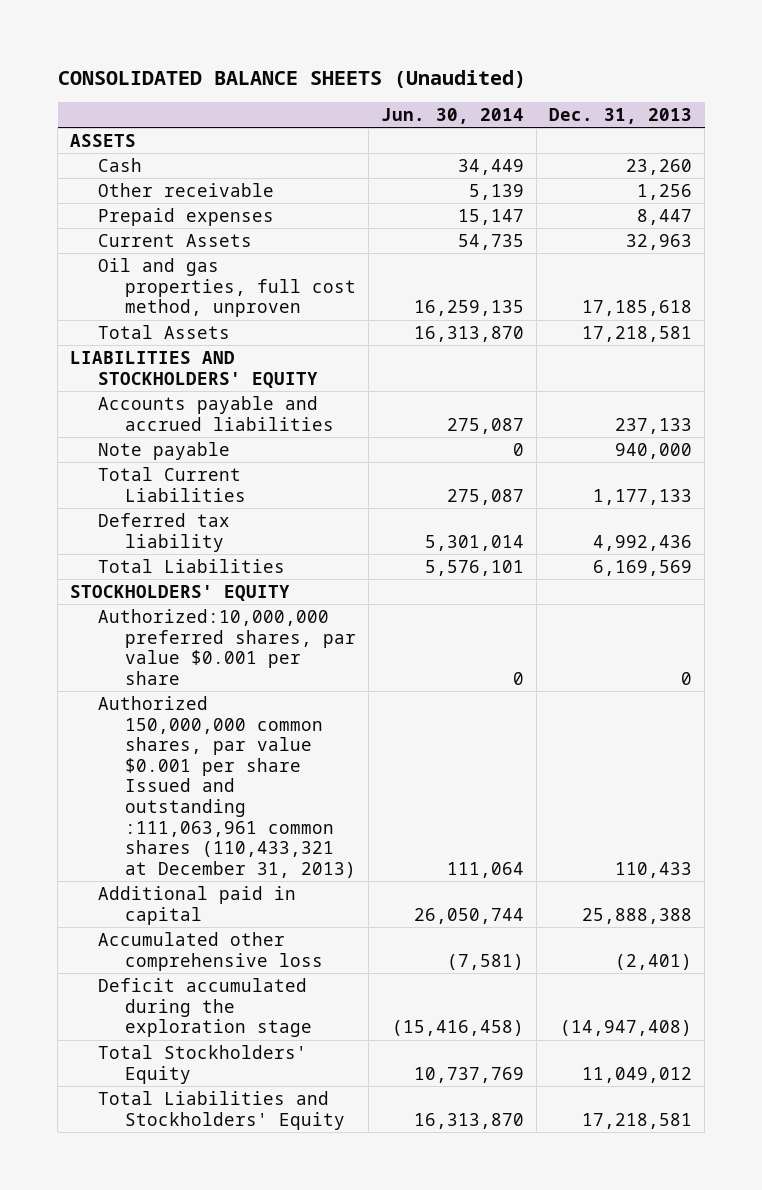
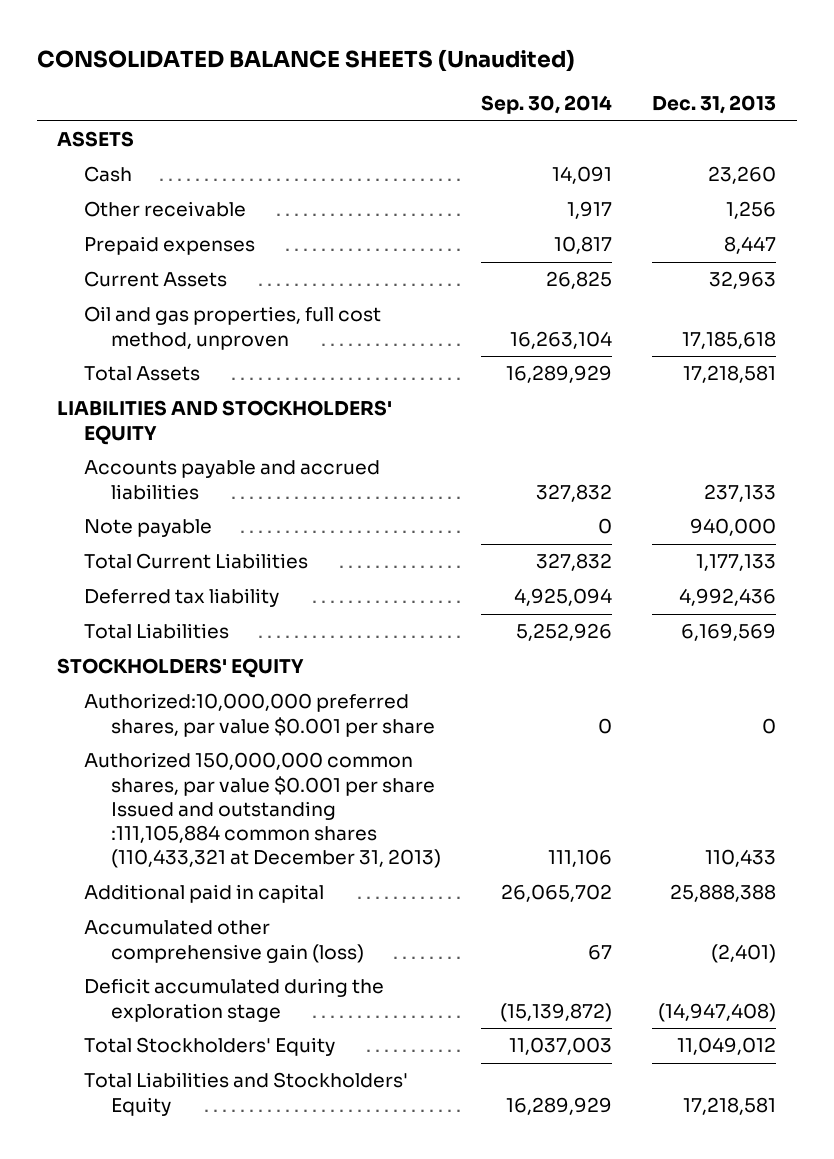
- | Jun. 30, 2014 | Dec. 31, 2013
+ | Sep. 30, 2014 | Dec. 31, 2013
- Authorized 150,000,000 common shares, par value $0.001 per share Issued and outstanding :111,063,961 common shares (110,433,321 at December 31, 2013) | 111,064 | 110,433
+ Authorized 150,000,000 common shares, par value $0.001 per share Issued and outstanding :111,105,884 common shares (110,433,321 at December 31, 2013) | 111,106 | 110,433
- Accumulated other comprehensive loss | (7,581) | (2,401)
+ Accumulated other comprehensive gain (loss) | 67 | (2,401)

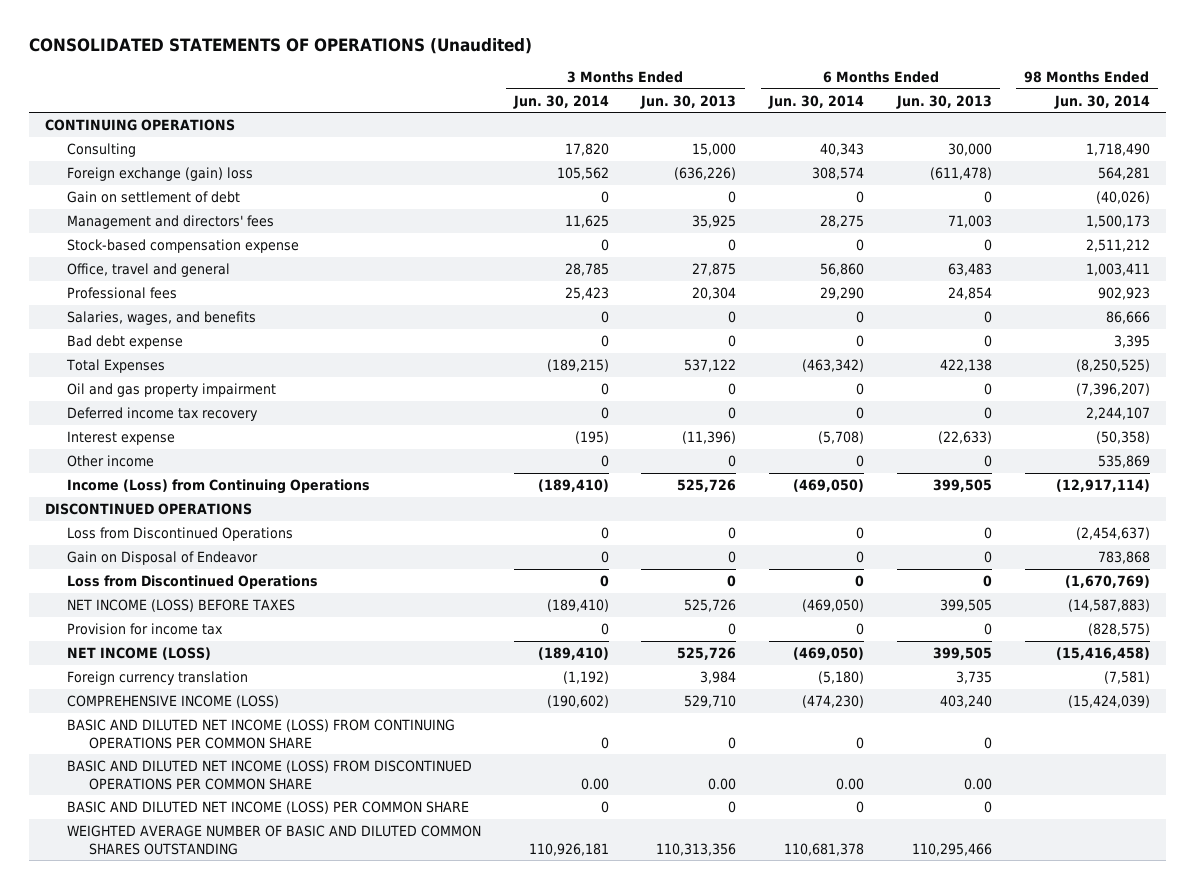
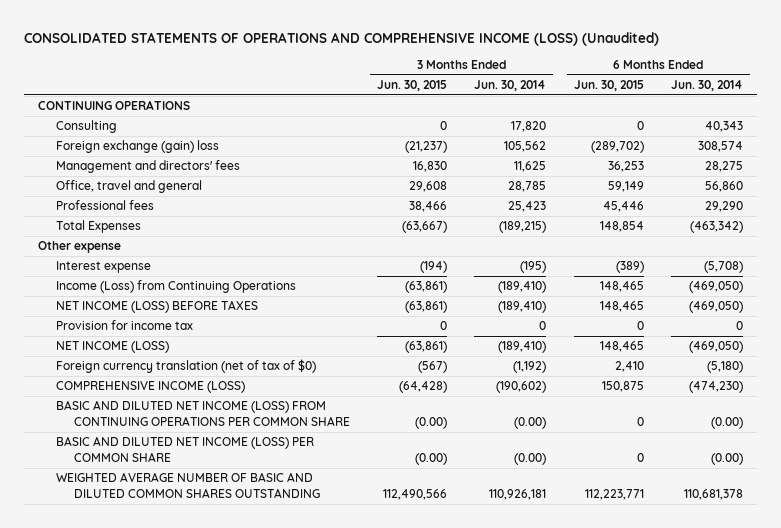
- CONSOLIDATED STATEMENTS OF OPERATIONS (Unaudited)
+ CONSOLIDATED STATEMENTS OF OPERATIONS AND COMPREHENSIVE INCOME (LOSS) (Unaudited)
- | 3 Months Ended Jun. 30, 2014 | 3 Months Ended Jun. 30, 2013 | 6 Months Ended Jun. 30, 2014 | 6 Months Ended Jun. 30, 2013 | 98 Months Ended Jun. 30, 2014
+ | 3 Months Ended Jun. 30, 2015 | 3 Months Ended Jun. 30, 2014 | 6 Months Ended Jun. 30, 2015 | 6 Months Ended Jun. 30, 2014
- Gain on settlement of debt | 0 | 0 | 0 | 0 | (40,026)
- Stock-based compensation expense | 0 | 0 | 0 | 0 | 2,511,212
- Salaries, wages, and benefits | 0 | 0 | 0 | 0 | 86,666
- Bad debt expense | 0 | 0 | 0 | 0 | 3,395
- Oil and gas property impairment | 0 | 0 | 0 | 0 | (7,396,207)
- Deferred income tax recovery | 0 | 0 | 0 | 0 | 2,244,107
+ Other expense
- Other income | 0 | 0 | 0 | 0 | 535,869
- DISCONTINUED OPERATIONS
- Loss from Discontinued Operations | 0 | 0 | 0 | 0 | (2,454,637)
- Gain on Disposal of Endeavor | 0 | 0 | 0 | 0 | 783,868
- Loss from Discontinued Operations | 0 | 0 | 0 | 0 | (1,670,769)
- Foreign currency translation | (1,192) | 3,984 | (5,180) | 3,735 | (7,581)
+ Foreign currency translation (net of tax of $0) | (567) | (1,192) | 2,410 | (5,180)
- BASIC AND DILUTED NET INCOME (LOSS) FROM CONTINUING OPERATIONS PER COMMON SHARE | 0 | 0 | 0 | 0 |
- BASIC AND DILUTED NET INCOME (LOSS) FROM DISCONTINUED OPERATIONS PER COMMON SHARE | 0.00 | 0.00 | 0.00 | 0.00 |
- BASIC AND DILUTED NET INCOME (LOSS) PER COMMON SHARE | 0 | 0 | 0 | 0 |
+ BASIC AND DILUTED NET INCOME (LOSS) FROM CONTINUING OPERATIONS PER COMMON SHARE | (0.00) | (0.00) | 0 | (0.00)
+ BASIC AND DILUTED NET INCOME (LOSS) PER COMMON SHARE | (0.00) | (0.00) | 0 | (0.00)

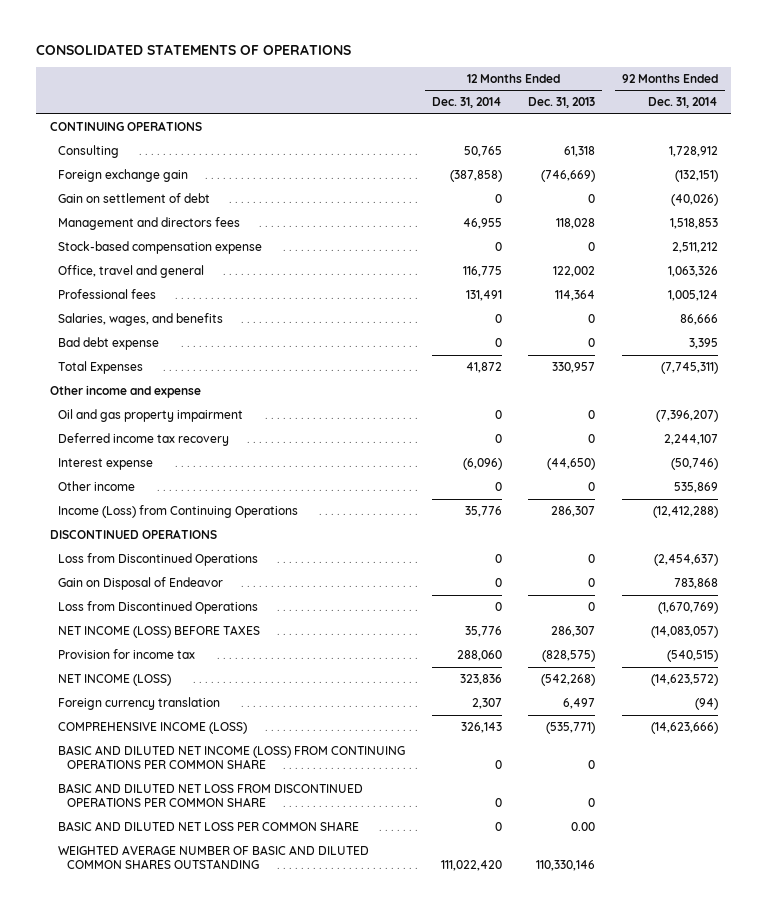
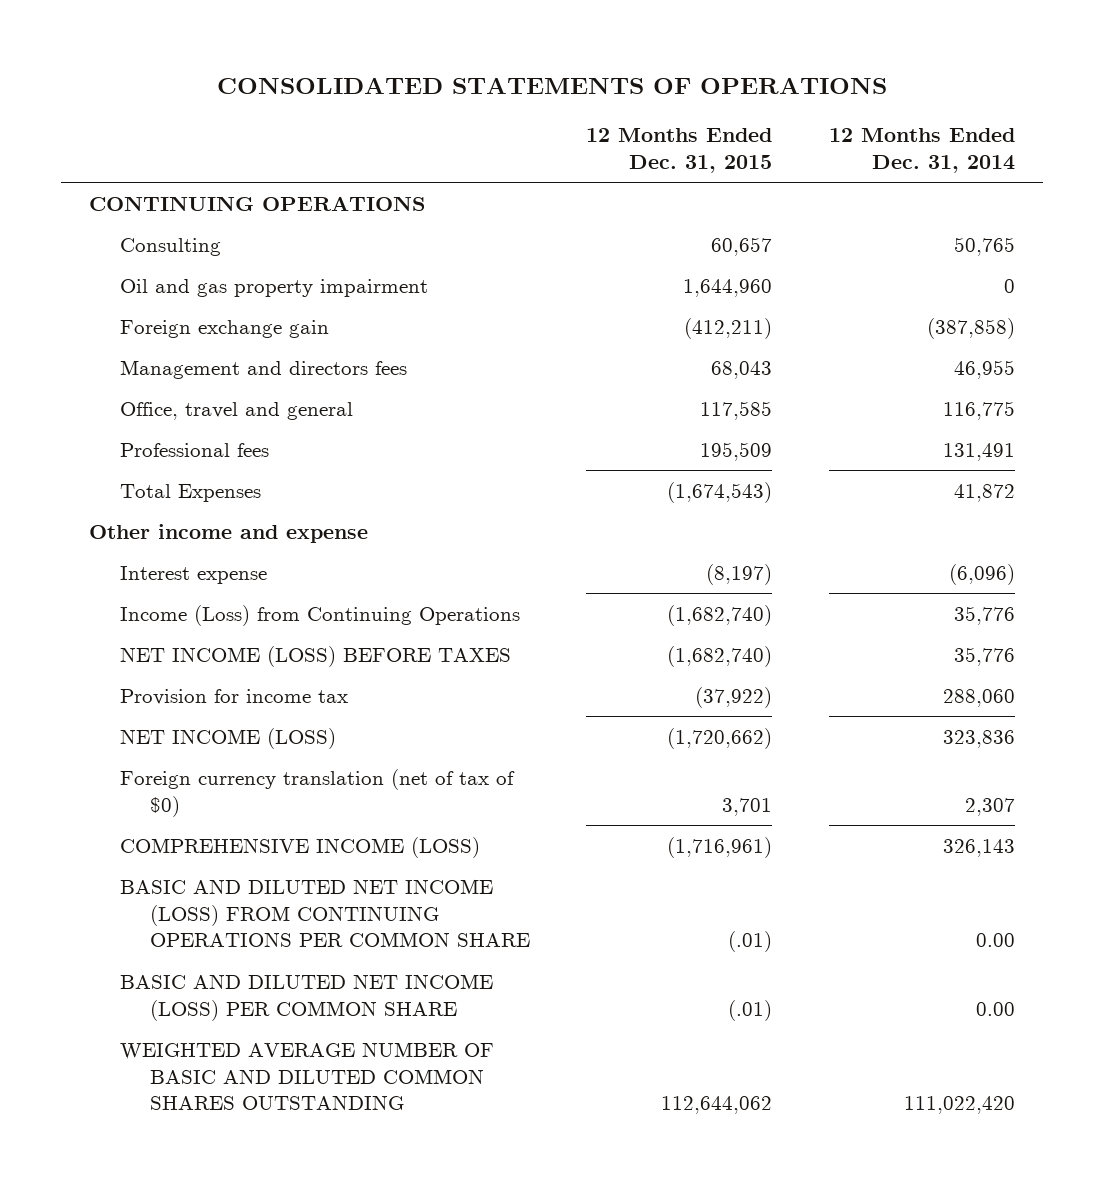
- | 12 Months Ended Dec. 31, 2014 | 12 Months Ended Dec. 31, 2013 | 92 Months Ended Dec. 31, 2014
+ | 12 Months Ended Dec. 31, 2015 | 12 Months Ended Dec. 31, 2014
moved up: Oil and gas property impairment | 1,644,960 | 0
- Gain on settlement of debt | 0 | 0 | (40,026)
- Stock-based compensation expense | 0 | 0 | 2,511,212
- Salaries, wages, and benefits | 0 | 0 | 86,666
- Bad debt expense | 0 | 0 | 3,395
- Deferred income tax recovery | 0 | 0 | 2,244,107
- Other income | 0 | 0 | 535,869
- DISCONTINUED OPERATIONS
- Loss from Discontinued Operations | 0 | 0 | (2,454,637)
- Gain on Disposal of Endeavor | 0 | 0 | 783,868
- Loss from Discontinued Operations | 0 | 0 | (1,670,769)
- Foreign currency translation | 2,307 | 6,497 | (94)
+ Foreign currency translation (net of tax of $0) | 3,701 | 2,307
- BASIC AND DILUTED NET INCOME (LOSS) FROM CONTINUING OPERATIONS PER COMMON SHARE | 0 | 0 |
- BASIC AND DILUTED NET LOSS FROM DISCONTINUED OPERATIONS PER COMMON SHARE | 0 | 0 |
- BASIC AND DILUTED NET LOSS PER COMMON SHARE | 0 | 0.00 |
+ BASIC AND DILUTED NET INCOME (LOSS) FROM CONTINUING OPERATIONS PER COMMON SHARE | (.01) | 0.00
+ BASIC AND DILUTED NET INCOME (LOSS) PER COMMON SHARE | (.01) | 0.00

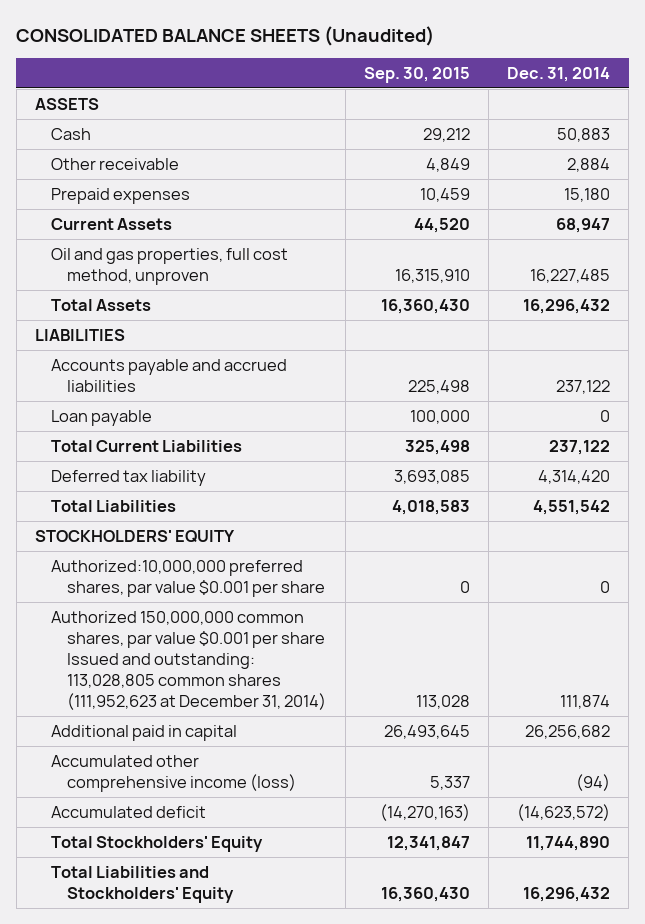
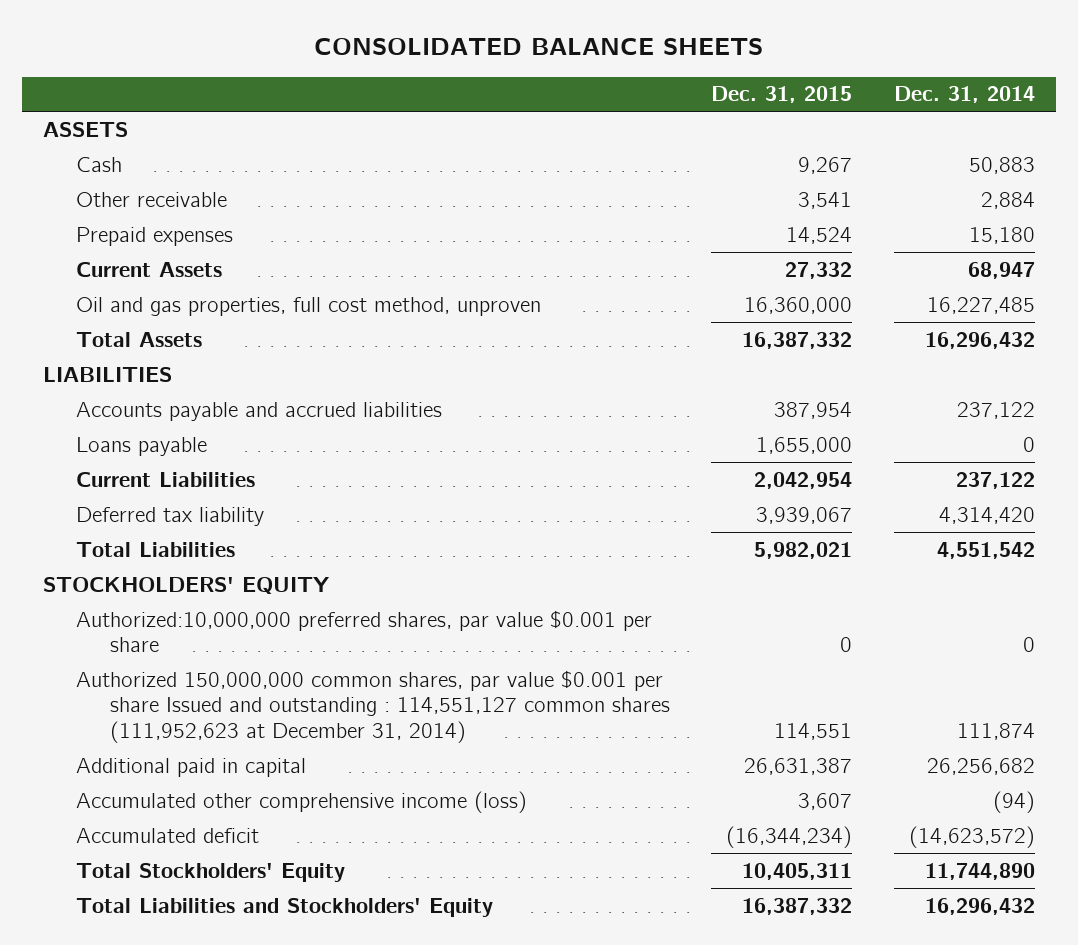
- CONSOLIDATED BALANCE SHEETS (Unaudited)
+ CONSOLIDATED BALANCE SHEETS
- | Sep. 30, 2015 | Dec. 31, 2014
+ | Dec. 31, 2015 | Dec. 31, 2014
- Loan payable | 100,000 | 0
- Total Current Liabilities | 325,498 | 237,122
+ Loans payable | 1,655,000 | 0
+ Current Liabilities | 2,042,954 | 237,122
- Authorized 150,000,000 common shares, par value $0.001 per share Issued and outstanding: 113,028,805 common shares (111,952,623 at December 31, 2014) | 113,028 | 111,874
+ Authorized 150,000,000 common shares, par value $0.001 per share Issued and outstanding : 114,551,127 common shares (111,952,623 at December 31, 2014) | 114,551 | 111,874

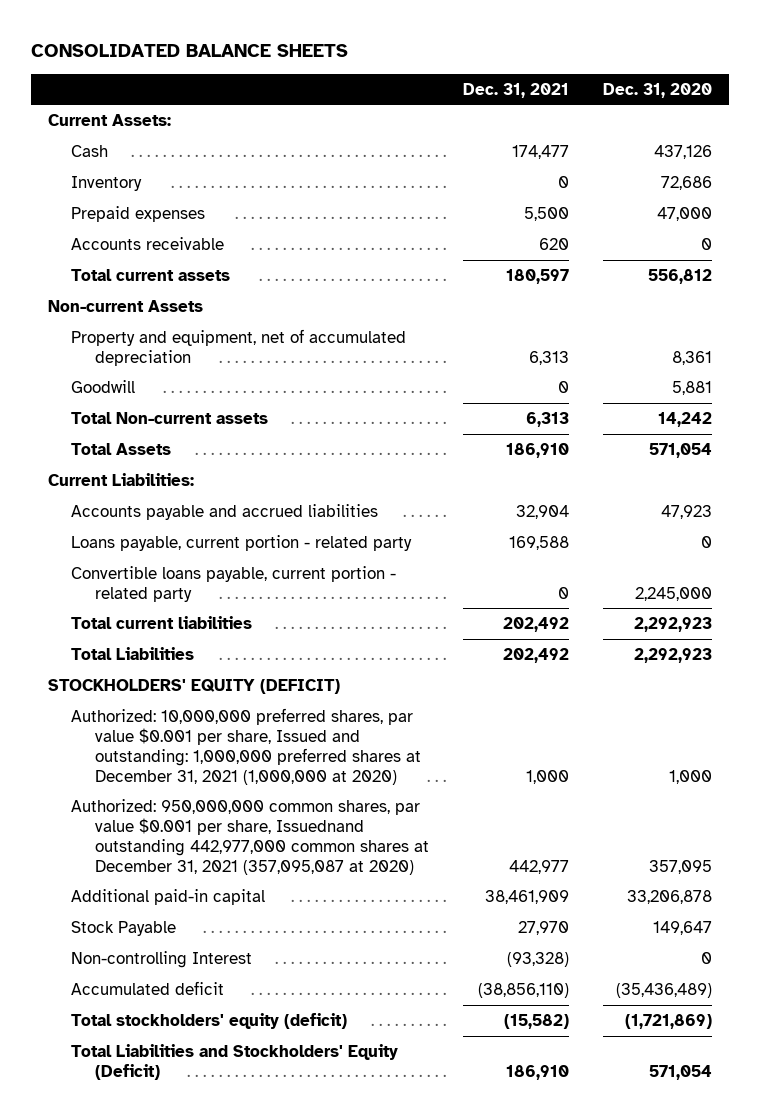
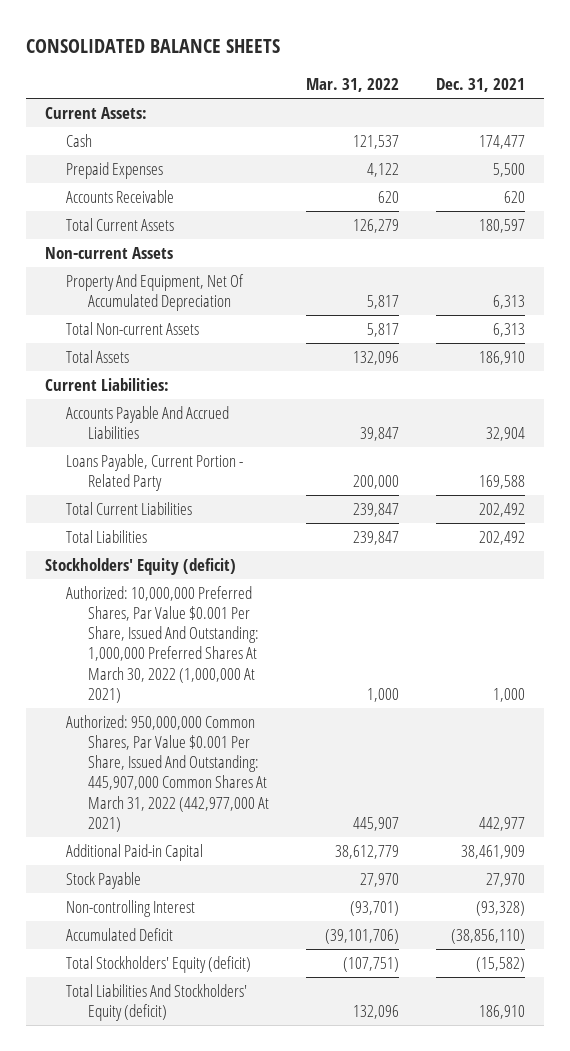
- | Dec. 31, 2021 | Dec. 31, 2020
+ | Mar. 31, 2022 | Dec. 31, 2021
- Inventory | 0 | 72,686
- Prepaid expenses | 5,500 | 47,000
- Accounts receivable | 620 | 0
- Total current assets | 180,597 | 556,812
+ Prepaid Expenses | 4,122 | 5,500
+ Accounts Receivable | 620 | 620
+ Total Current Assets | 126,279 | 180,597
- Property and equipment, net of accumulated depreciation | 6,313 | 8,361
- Goodwill | 0 | 5,881
- Total Non-current assets | 6,313 | 14,242
+ Property And Equipment, Net Of Accumulated Depreciation | 5,817 | 6,313
+ Total Non-current Assets | 5,817 | 6,313
- Accounts payable and accrued liabilities | 32,904 | 47,923
- Loans payable, current portion - related party | 169,588 | 0
- Convertible loans payable, current portion - related party | 0 | 2,245,000
- Total current liabilities | 202,492 | 2,292,923
+ Accounts Payable And Accrued Liabilities | 39,847 | 32,904
+ Loans Payable, Current Portion - Related Party | 200,000 | 169,588
+ Total Current Liabilities | 239,847 | 202,492
- STOCKHOLDERS' EQUITY (DEFICIT)
- Authorized: 10,000,000 preferred shares, par value $0.001 per share, Issued and outstanding: 1,000,000 preferred shares at December 31, 2021 (1,000,000 at 2020) | 1,000 | 1,000
- Authorized: 950,000,000 common shares, par value $0.001 per share, Issuednand outstanding 442,977,000 common shares at December 31, 2021 (357,095,087 at 2020) | 442,977 | 357,095
- Additional paid-in capital | 38,461,909 | 33,206,878
+ Stockholders' Equity (deficit)
+ Authorized: 10,000,000 Preferred Shares, Par Value $0.001 Per Share, Issued And Outstanding: 1,000,000 Preferred Shares At March 30, 2022 (1,000,000 At 2021) | 1,000 | 1,000
+ Authorized: 950,000,000 Common Shares, Par Value $0.001 Per Share, Issued And Outstanding: 445,907,000 Common Shares At March 31, 2022 (442,977,000 At 2021) | 445,907 | 442,977
+ Additional Paid-in Capital | 38,612,779 | 38,461,909
- Accumulated deficit | (38,856,110) | (35,436,489)
- Total stockholders' equity (deficit) | (15,582) | (1,721,869)
- Total Liabilities and Stockholders' Equity (Deficit) | 186,910 | 571,054
+ Accumulated Deficit | (39,101,706) | (38,856,110)
+ Total Stockholders' Equity (deficit) | (107,751) | (15,582)
+ Total Liabilities And Stockholders' Equity (deficit) | 132,096 | 186,910

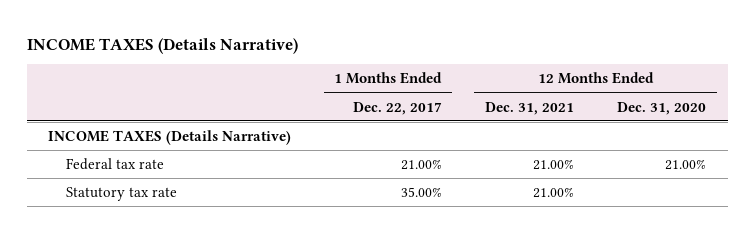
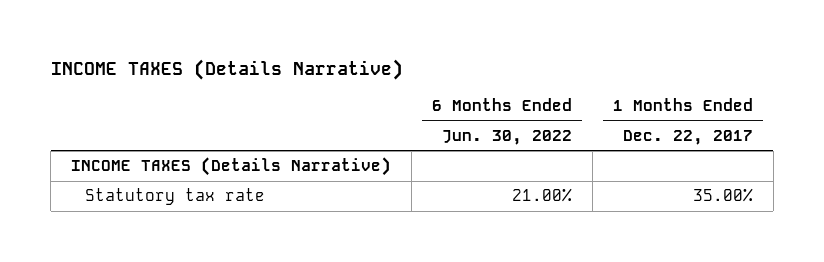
- | 1 Months Ended Dec. 22, 2017 | 12 Months Ended Dec. 31, 2021 | 12 Months Ended Dec. 31, 2020
+ | 6 Months Ended Jun. 30, 2022 | 1 Months Ended Dec. 22, 2017
- Federal tax rate | 21.00% | 21.00% | 21.00%

